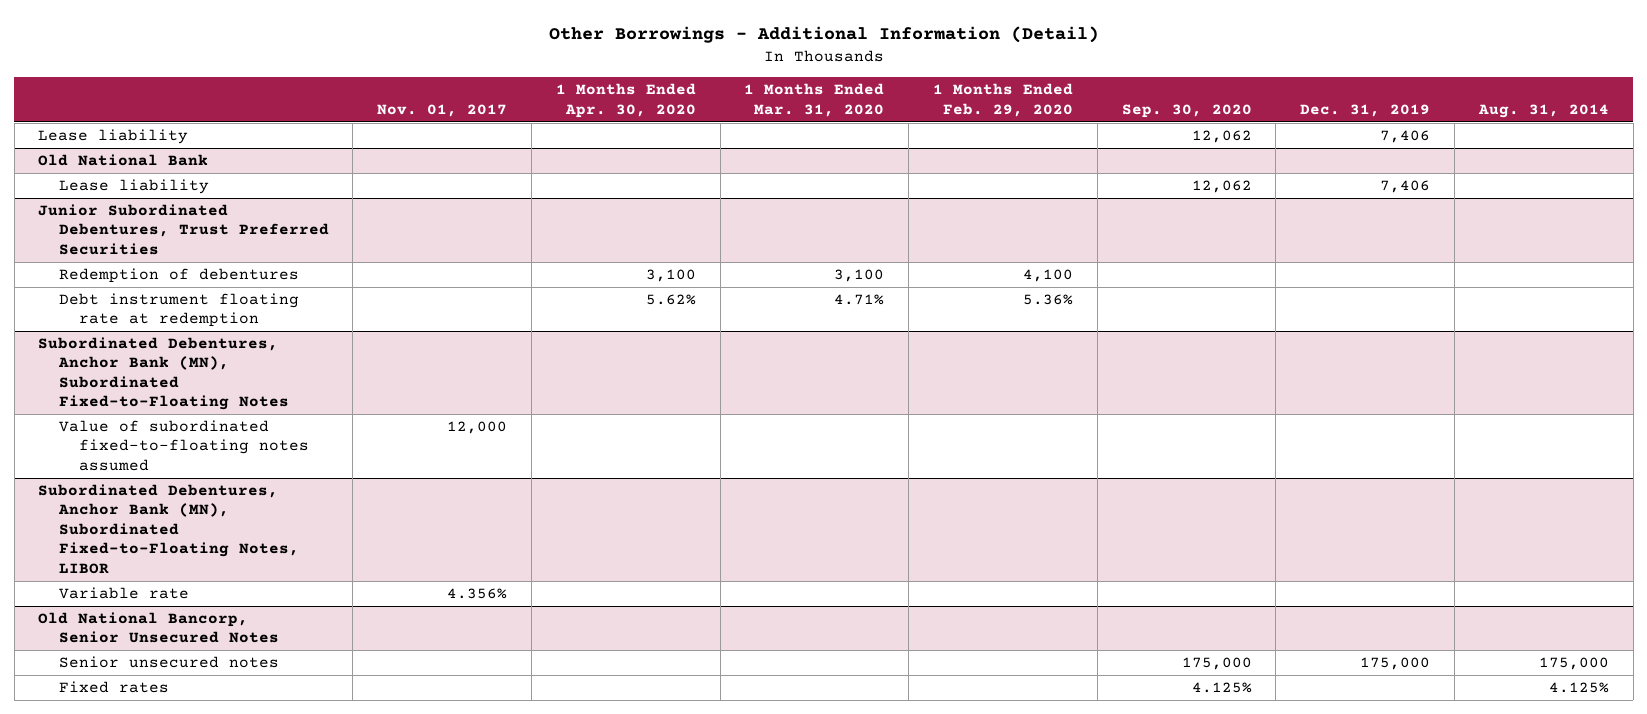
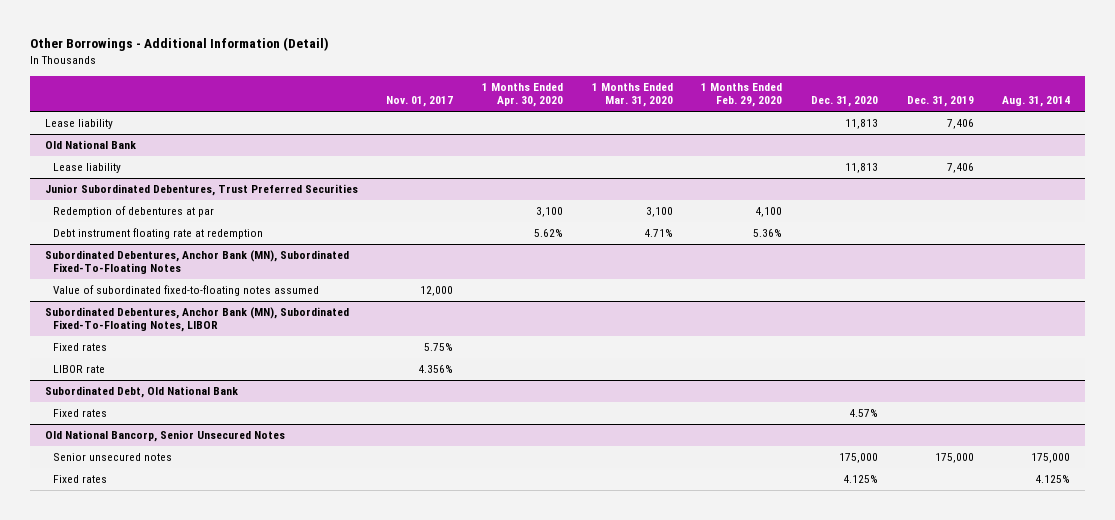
- | Nov. 01, 2017 | 1 Months Ended Apr. 30, 2020 | 1 Months Ended Mar. 31, 2020 | 1 Months Ended Feb. 29, 2020 | Sep. 30, 2020 | Dec. 31, 2019 | Aug. 31, 2014
+ | Nov. 01, 2017 | 1 Months Ended Apr. 30, 2020 | 1 Months Ended Mar. 31, 2020 | 1 Months Ended Feb. 29, 2020 | Dec. 31, 2020 | Dec. 31, 2019 | Aug. 31, 2014
@ Junior Subordinated Debentures, Trust Preferred Securities
- Redemption of debentures | | 3,100 | 3,100 | 4,100 | | |
+ Redemption of debentures at par | | 3,100 | 3,100 | 4,100 | | |
- Subordinated Debentures, Anchor Bank (MN), Subordinated Fixed-to-Floating Notes
+ Subordinated Debentures, Anchor Bank (MN), Subordinated Fixed-To-Floating Notes
- Subordinated Debentures, Anchor Bank (MN), Subordinated Fixed-to-Floating Notes, LIBOR
- Variable rate | 4.356% | | | | | |
+ Subordinated Debentures, Anchor Bank (MN), Subordinated Fixed-To-Floating Notes, LIBOR
+ Fixed rates | 5.75% | | | | | |
+ LIBOR rate | 4.356% | | | | | |
+ Subordinated Debt, Old National Bank
+ Fixed rates | | | | | 4.57% | |

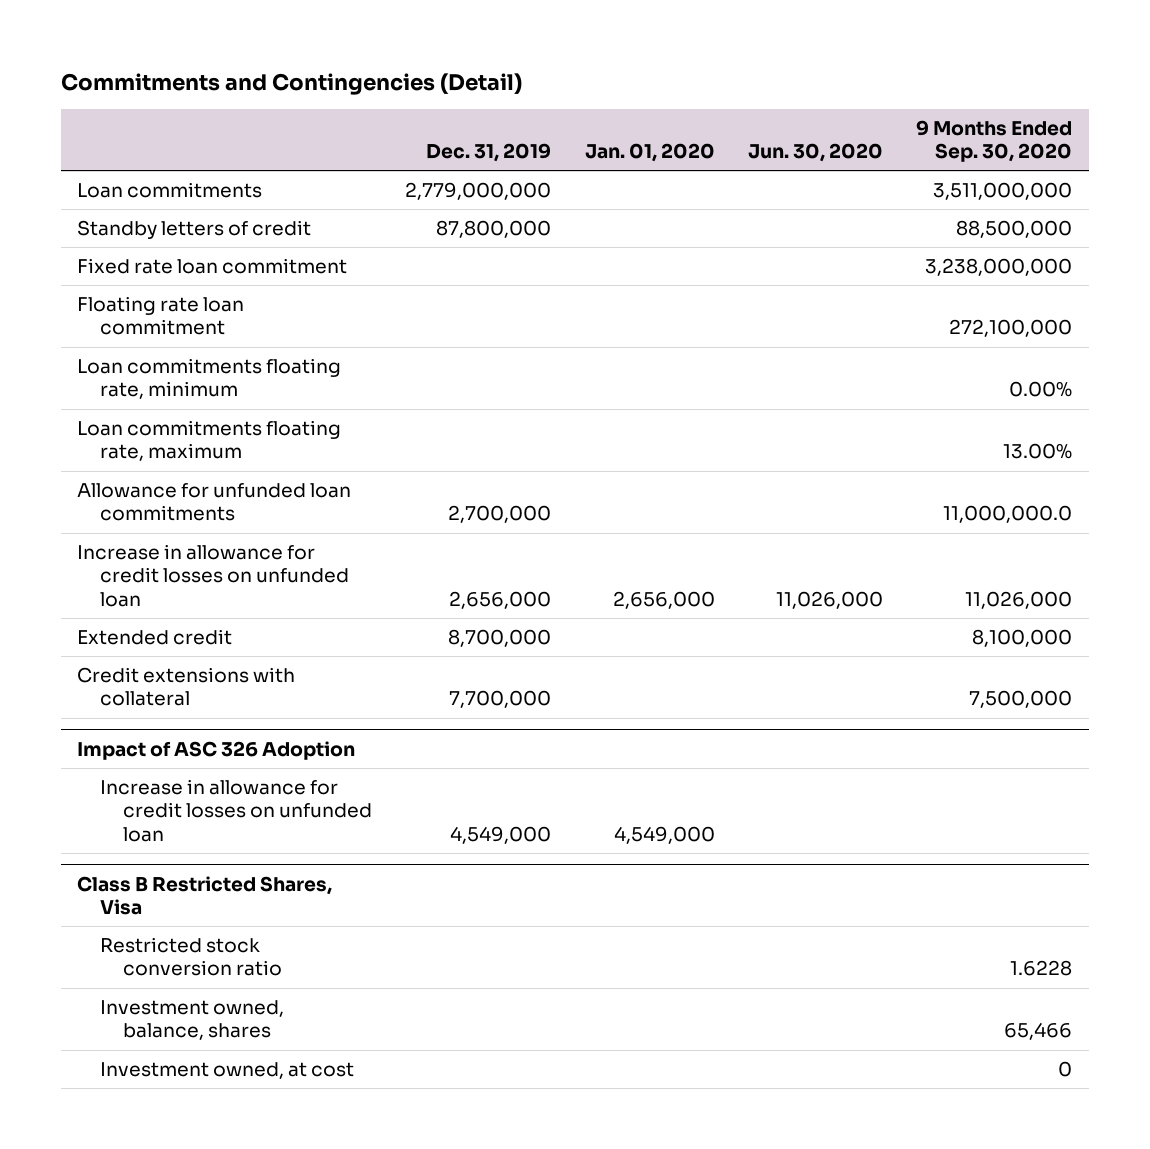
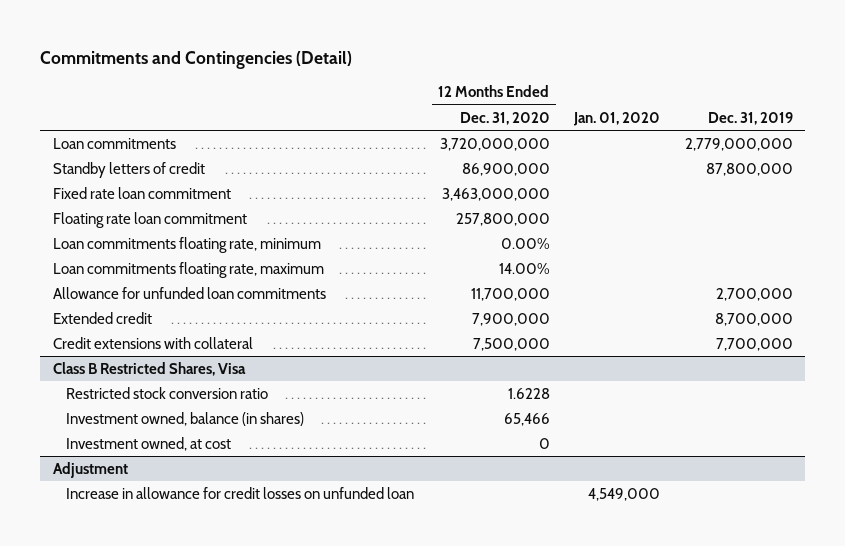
- | Dec. 31, 2019 | Jan. 01, 2020 | Jun. 30, 2020 | 9 Months Ended Sep. 30, 2020
+ | 12 Months Ended Dec. 31, 2020 | Jan. 01, 2020 | Dec. 31, 2019
- Increase in allowance for credit losses on unfunded loan | 2,656,000 | 2,656,000 | 11,026,000 | 11,026,000
- Impact of ASC 326 Adoption
- Increase in allowance for credit losses on unfunded loan | 4,549,000 | 4,549,000 | |
@ Class B Restricted Shares, Visa
- Investment owned, balance, shares | | | | 65,466
+ Investment owned, balance (in shares) | 65,466 | |
+ Adjustment
+ Increase in allowance for credit losses on unfunded loan | | 4,549,000 |

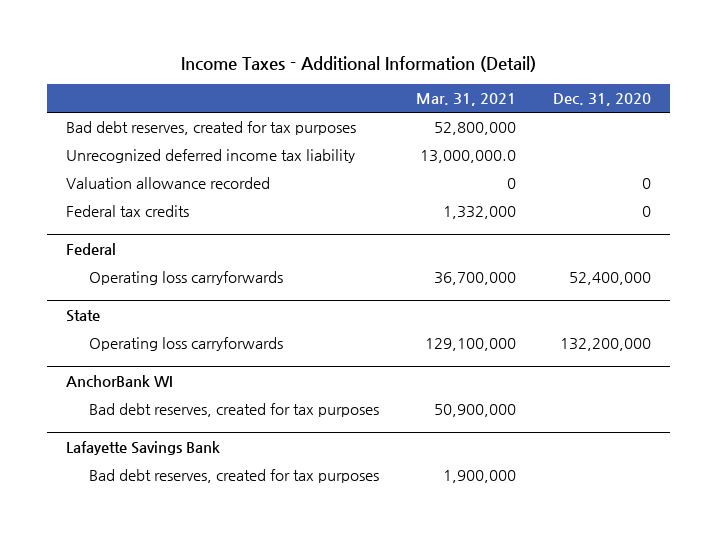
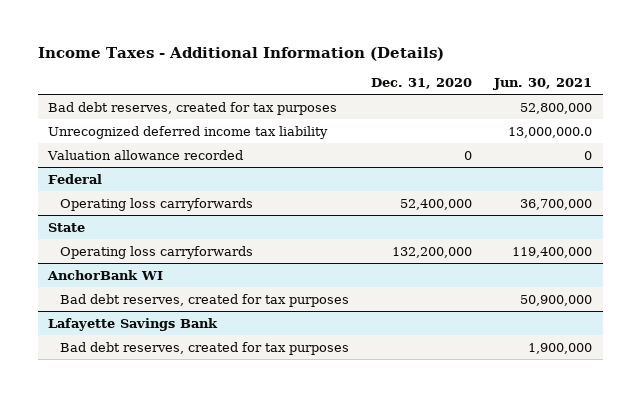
- Income Taxes - Additional Information (Detail)
+ Income Taxes - Additional Information (Details)
- | Mar. 31, 2021 | Dec. 31, 2020
+ | Dec. 31, 2020 | Jun. 30, 2021
- Federal tax credits | 1,332,000 | 0

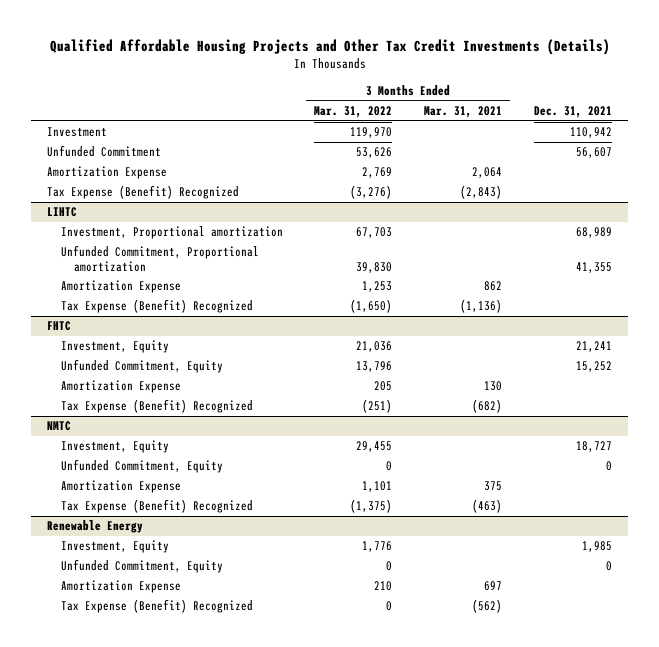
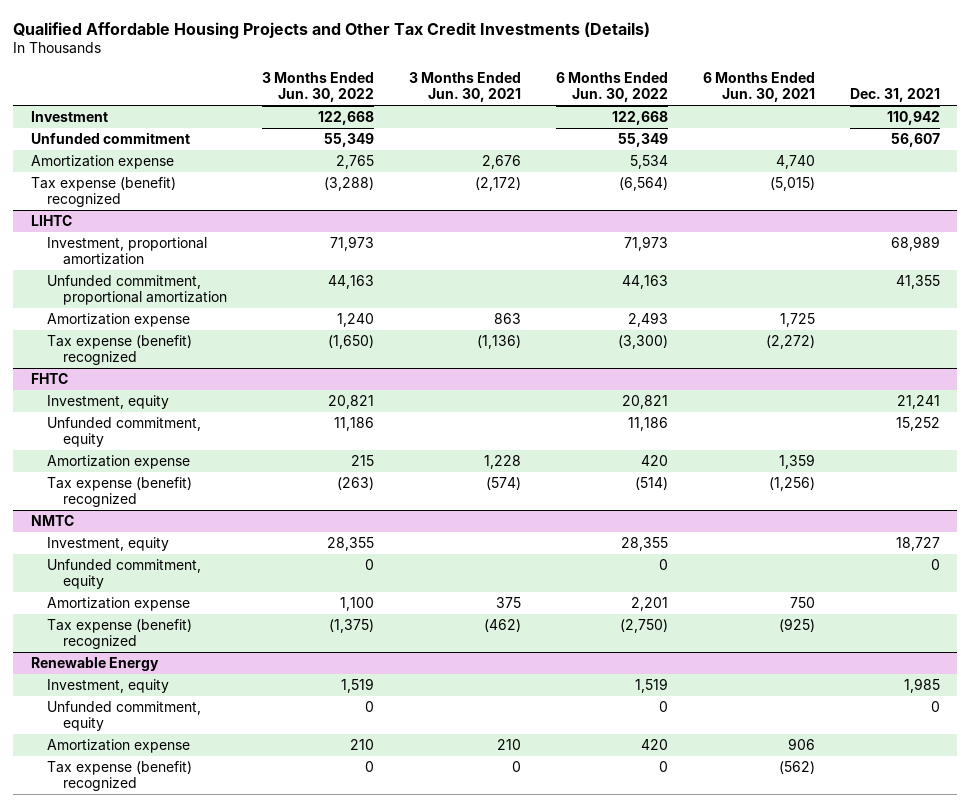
- | 3 Months Ended Mar. 31, 2022 | 3 Months Ended Mar. 31, 2021 | Dec. 31, 2021
+ | 3 Months Ended Jun. 30, 2022 | 3 Months Ended Jun. 30, 2021 | 6 Months Ended Jun. 30, 2022 | 6 Months Ended Jun. 30, 2021 | Dec. 31, 2021
- Unfunded Commitment | 53,626 | | 56,607
- Amortization Expense | 2,769 | 2,064 |
- Tax Expense (Benefit) Recognized | (3,276) | (2,843) |
+ Unfunded commitment | 55,349 | | 55,349 | | 56,607
+ Amortization expense | 2,765 | 2,676 | 5,534 | 4,740 |
+ Tax expense (benefit) recognized | (3,288) | (2,172) | (6,564) | (5,015) |
@ LIHTC
- Investment, Proportional amortization | 67,703 | | 68,989
- Unfunded Commitment, Proportional amortization | 39,830 | | 41,355
- Amortization Expense | 1,253 | 862 |
- Tax Expense (Benefit) Recognized | (1,650) | (1,136) |
+ Investment, proportional amortization | 71,973 | | 71,973 | | 68,989
+ Unfunded commitment, proportional amortization | 44,163 | | 44,163 | | 41,355
+ Amortization expense | 1,240 | 863 | 2,493 | 1,725 |
+ Tax expense (benefit) recognized | (1,650) | (1,136) | (3,300) | (2,272) |
@ FHTC
- Investment, Equity | 21,036 | | 21,241
- Unfunded Commitment, Equity | 13,796 | | 15,252
- Amortization Expense | 205 | 130 |
- Tax Expense (Benefit) Recognized | (251) | (682) |
+ Investment, equity | 20,821 | | 20,821 | | 21,241
+ Unfunded commitment, equity | 11,186 | | 11,186 | | 15,252
+ Amortization expense | 215 | 1,228 | 420 | 1,359 |
+ Tax expense (benefit) recognized | (263) | (574) | (514) | (1,256) |
@ NMTC
- Investment, Equity | 29,455 | | 18,727
- Unfunded Commitment, Equity | 0 | | 0
- Amortization Expense | 1,101 | 375 |
- Tax Expense (Benefit) Recognized | (1,375) | (463) |
+ Investment, equity | 28,355 | | 28,355 | | 18,727
+ Unfunded commitment, equity | 0 | | 0 | | 0
+ Amortization expense | 1,100 | 375 | 2,201 | 750 |
+ Tax expense (benefit) recognized | (1,375) | (462) | (2,750) | (925) |
@ Renewable Energy
- Investment, Equity | 1,776 | | 1,985
- Unfunded Commitment, Equity | 0 | | 0
- Amortization Expense | 210 | 697 |
- Tax Expense (Benefit) Recognized | 0 | (562) |
+ Investment, equity | 1,519 | | 1,519 | | 1,985
+ Unfunded commitment, equity | 0 | | 0 | | 0
+ Amortization expense | 210 | 210 | 420 | 906 |
+ Tax expense (benefit) recognized | 0 | 0 | 0 | (562) |

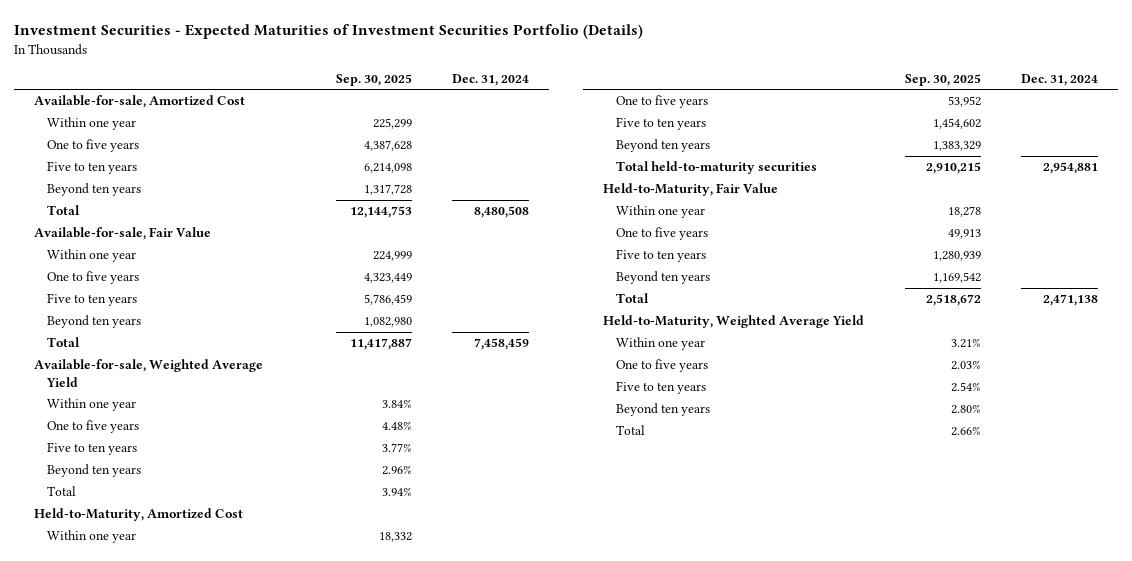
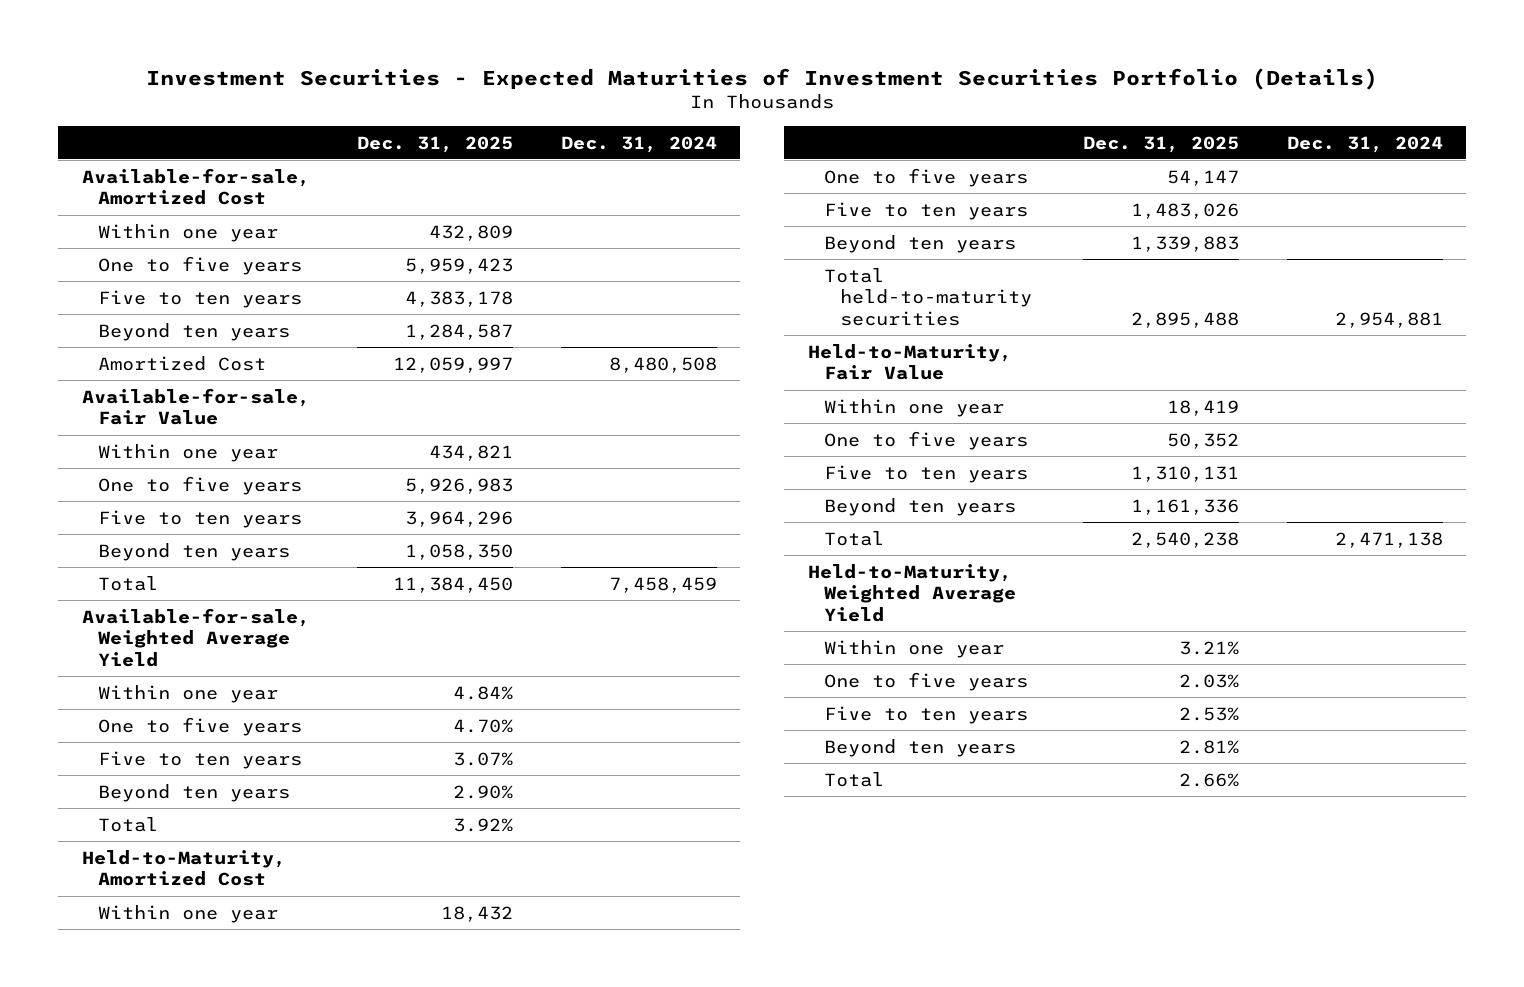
- | Sep. 30, 2025 | Dec. 31, 2024
+ | Dec. 31, 2025 | Dec. 31, 2024
- Total | 12,144,753 | 8,480,508
+ Amortized Cost | 12,059,997 | 8,480,508

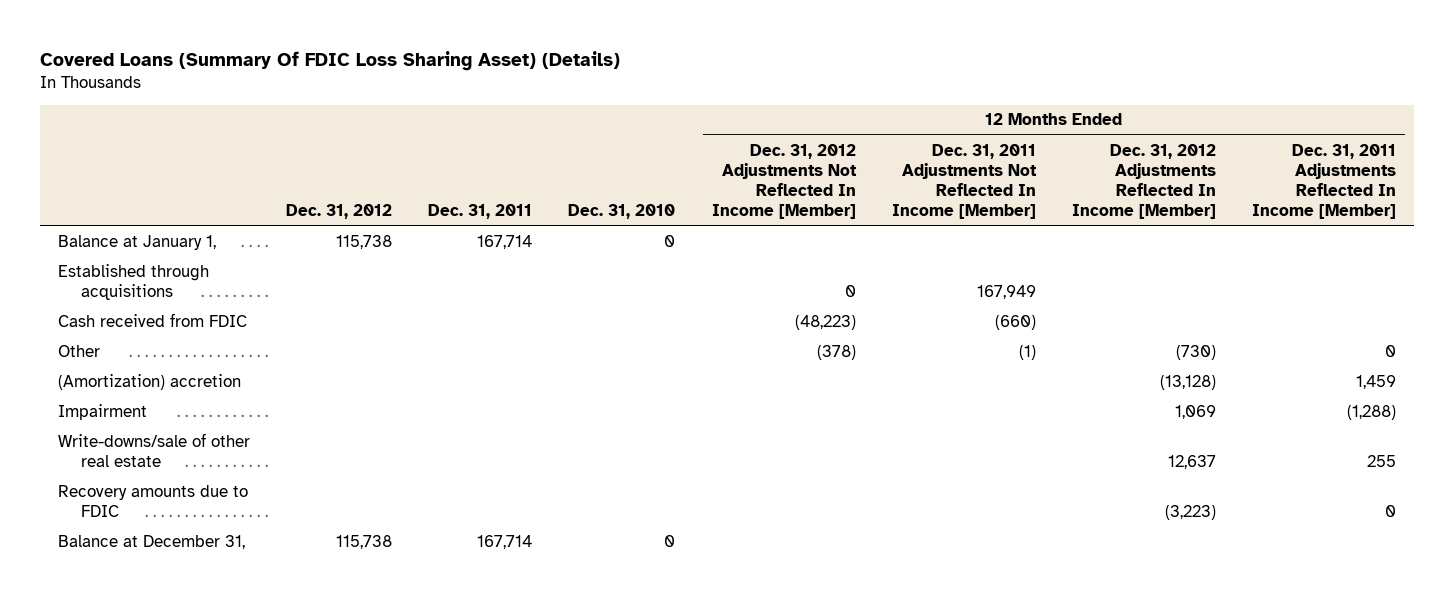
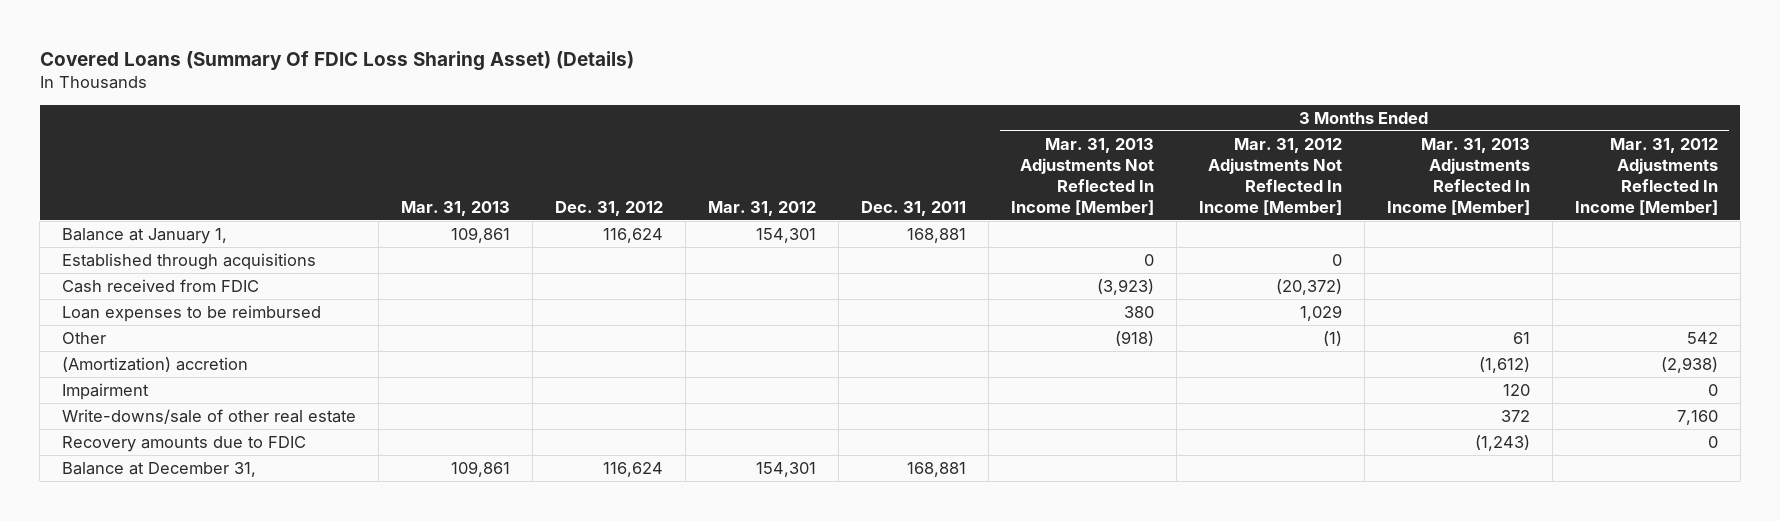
- | Dec. 31, 2012 | Dec. 31, 2011 | Dec. 31, 2010 | 12 Months Ended Dec. 31, 2012 Adjustments Not Reflected In Income [Member] | 12 Months Ended Dec. 31, 2011 Adjustments Not Reflected In Income [Member] | 12 Months Ended Dec. 31, 2012 Adjustments Reflected In Income [Member] | 12 Months Ended Dec. 31, 2011 Adjustments Reflected In Income [Member]
+ | Mar. 31, 2013 | Dec. 31, 2012 | Mar. 31, 2012 | Dec. 31, 2011 | 3 Months Ended Mar. 31, 2013 Adjustments Not Reflected In Income [Member] | 3 Months Ended Mar. 31, 2012 Adjustments Not Reflected In Income [Member] | 3 Months Ended Mar. 31, 2013 Adjustments Reflected In Income [Member] | 3 Months Ended Mar. 31, 2012 Adjustments Reflected In Income [Member]
- Balance at January 1, | 115,738 | 167,714 | 0 | | | |
+ Balance at January 1, | 109,861 | 116,624 | 154,301 | 168,881 | | | |
+ Loan expenses to be reimbursed | | | | | 380 | 1,029 | |
- Balance at December 31, | 115,738 | 167,714 | 0 | | | |
+ Balance at December 31, | 109,861 | 116,624 | 154,301 | 168,881 | | | |

